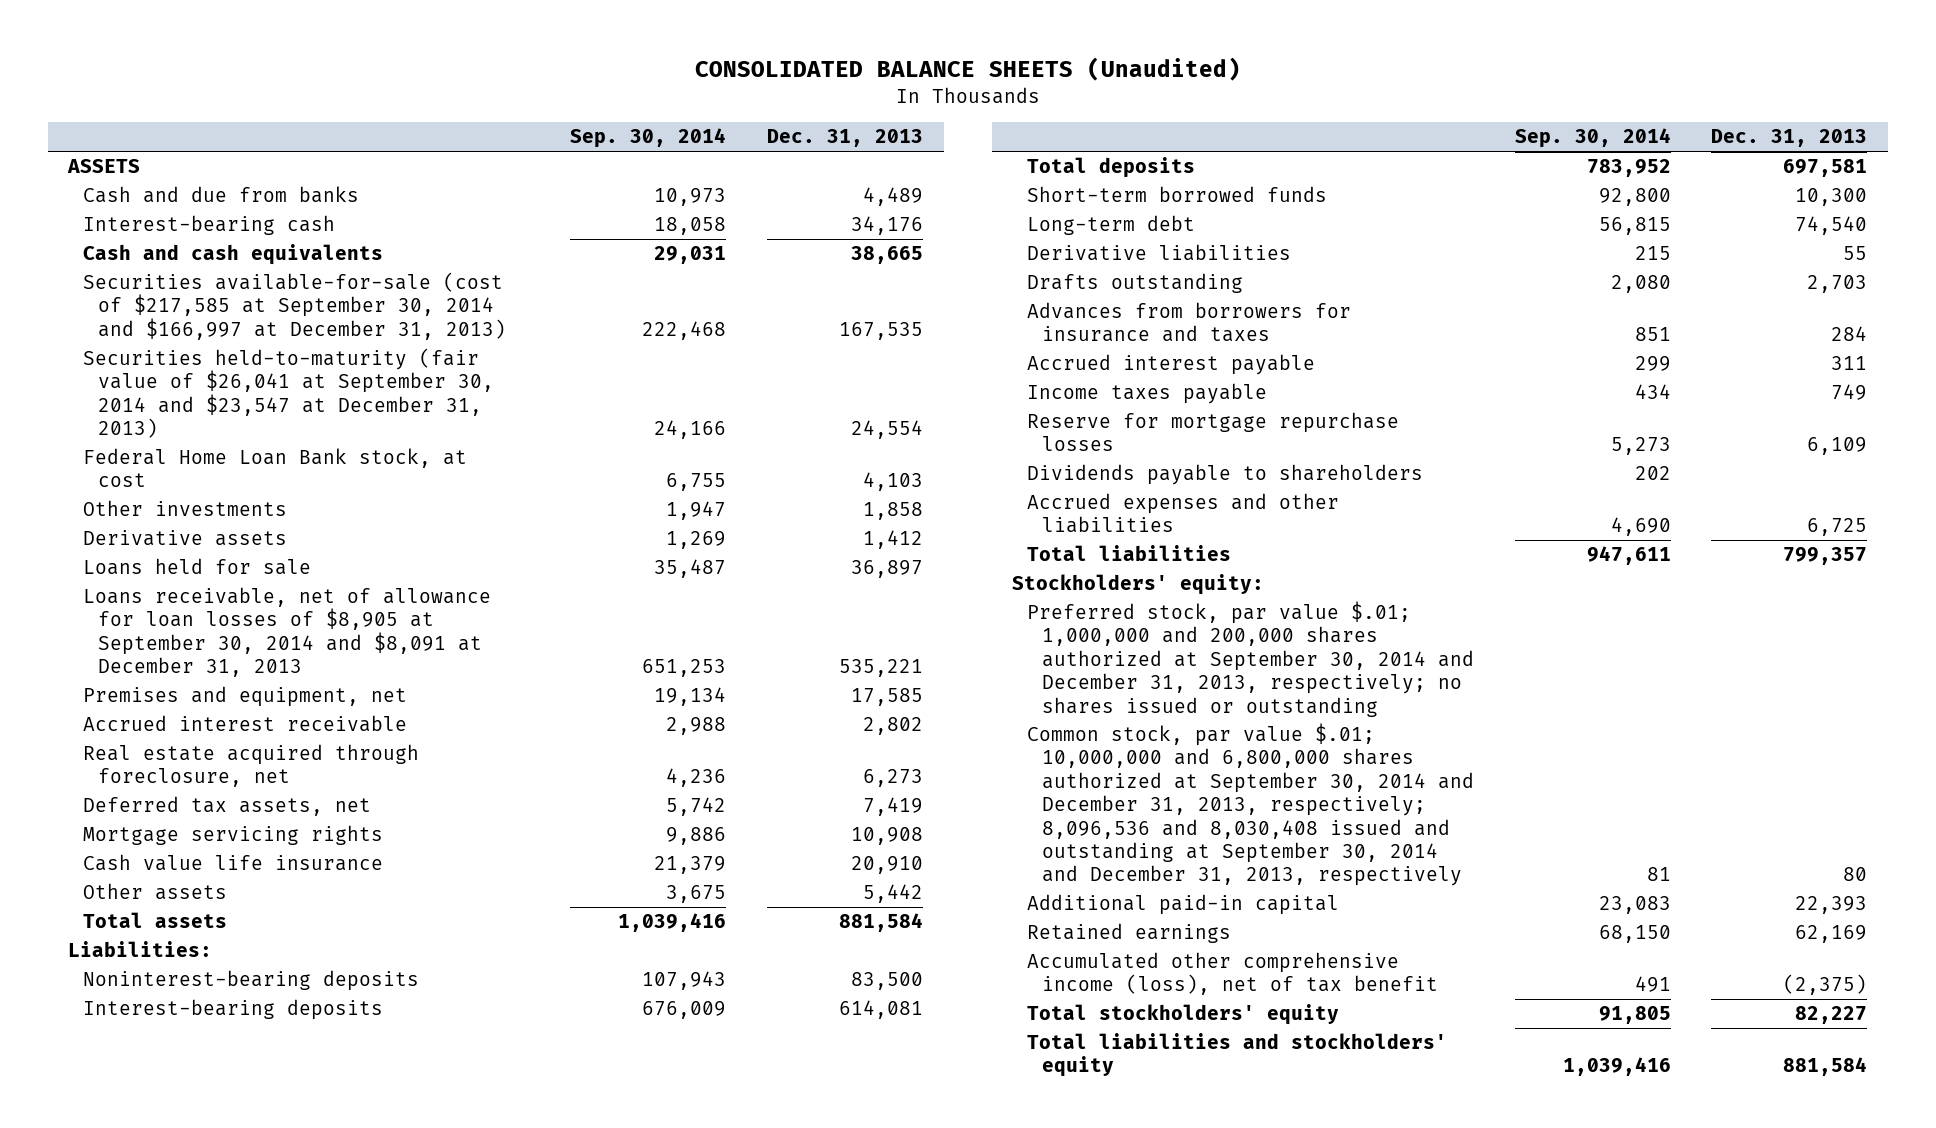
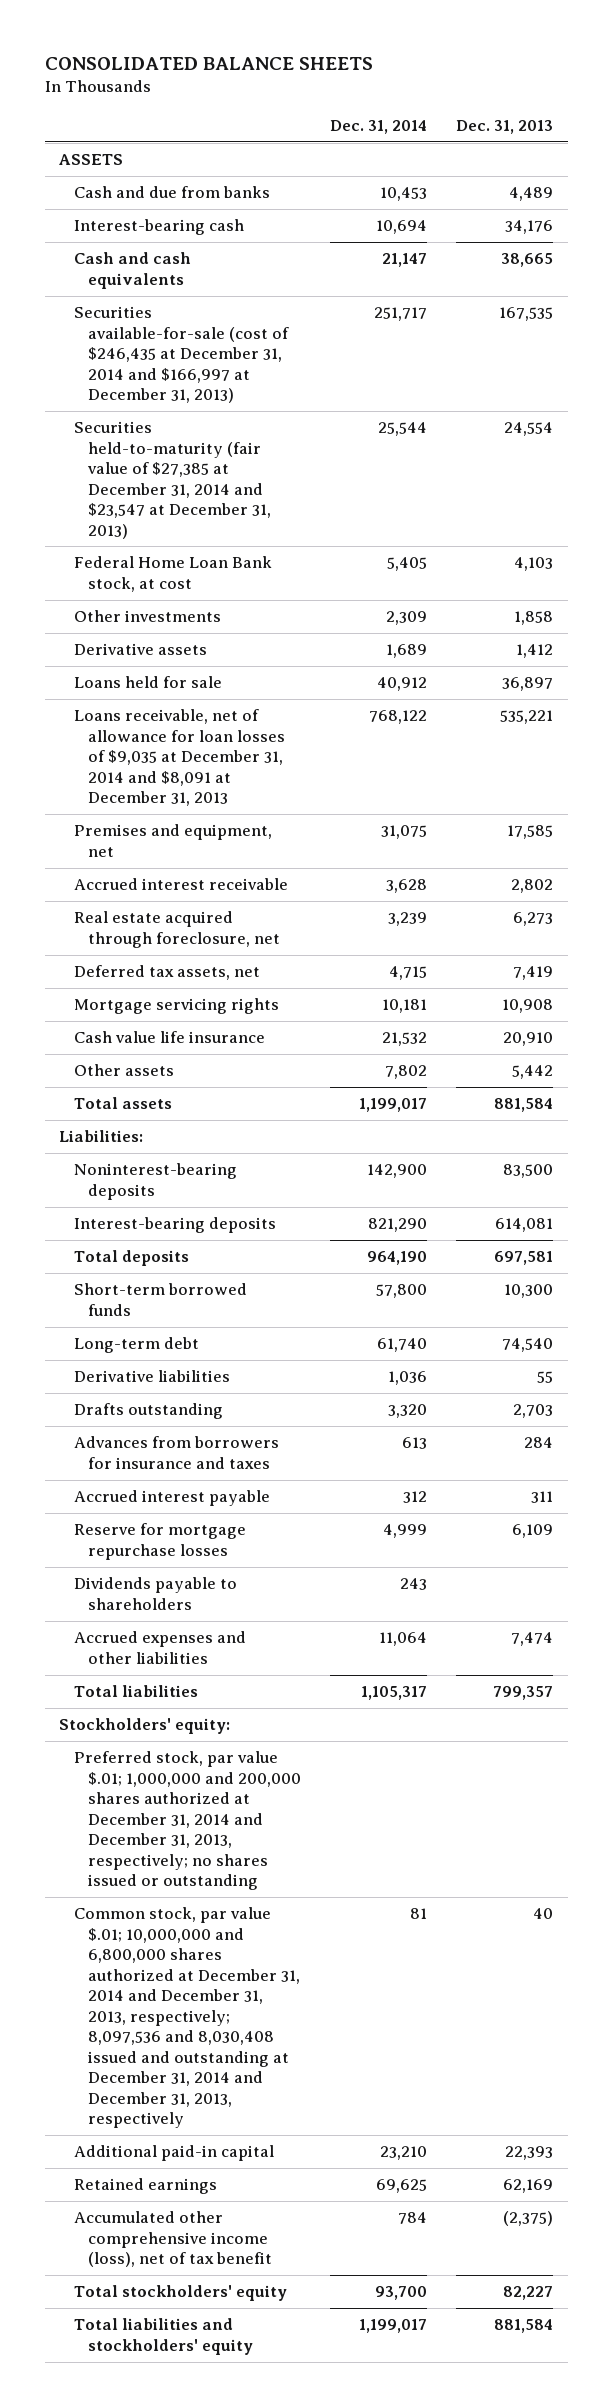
- CONSOLIDATED BALANCE SHEETS (Unaudited)
+ CONSOLIDATED BALANCE SHEETS
- | Sep. 30, 2014 | Dec. 31, 2013
+ | Dec. 31, 2014 | Dec. 31, 2013
- Securities available-for-sale (cost of $217,585 at September 30, 2014 and $166,997 at December 31, 2013) | 222,468 | 167,535
- Securities held-to-maturity (fair value of $26,041 at September 30, 2014 and $23,547 at December 31, 2013) | 24,166 | 24,554
+ Securities available-for-sale (cost of $246,435 at December 31, 2014 and $166,997 at December 31, 2013) | 251,717 | 167,535
+ Securities held-to-maturity (fair value of $27,385 at December 31, 2014 and $23,547 at December 31, 2013) | 25,544 | 24,554
- Loans receivable, net of allowance for loan losses of $8,905 at September 30, 2014 and $8,091 at December 31, 2013 | 651,253 | 535,221
+ Loans receivable, net of allowance for loan losses of $9,035 at December 31, 2014 and $8,091 at December 31, 2013 | 768,122 | 535,221
- Income taxes payable | 434 | 749
- Accrued expenses and other liabilities | 4,690 | 6,725
+ Accrued expenses and other liabilities | 11,064 | 7,474
- Preferred stock, par value $.01; 1,000,000 and 200,000 shares authorized at September 30, 2014 and December 31, 2013, respectively; no shares issued or outstanding
- Common stock, par value $.01; 10,000,000 and 6,800,000 shares authorized at September 30, 2014 and December 31, 2013, respectively; 8,096,536 and 8,030,408 issued and outstanding at September 30, 2014 and December 31, 2013, respectively | 81 | 80
+ Preferred stock, par value $.01; 1,000,000 and 200,000 shares authorized at December 31, 2014 and December 31, 2013, respectively; no shares issued or outstanding
+ Common stock, par value $.01; 10,000,000 and 6,800,000 shares authorized at December 31, 2014 and December 31, 2013, respectively; 8,097,536 and 8,030,408 issued and outstanding at December 31, 2014 and December 31, 2013, respectively | 81 | 40

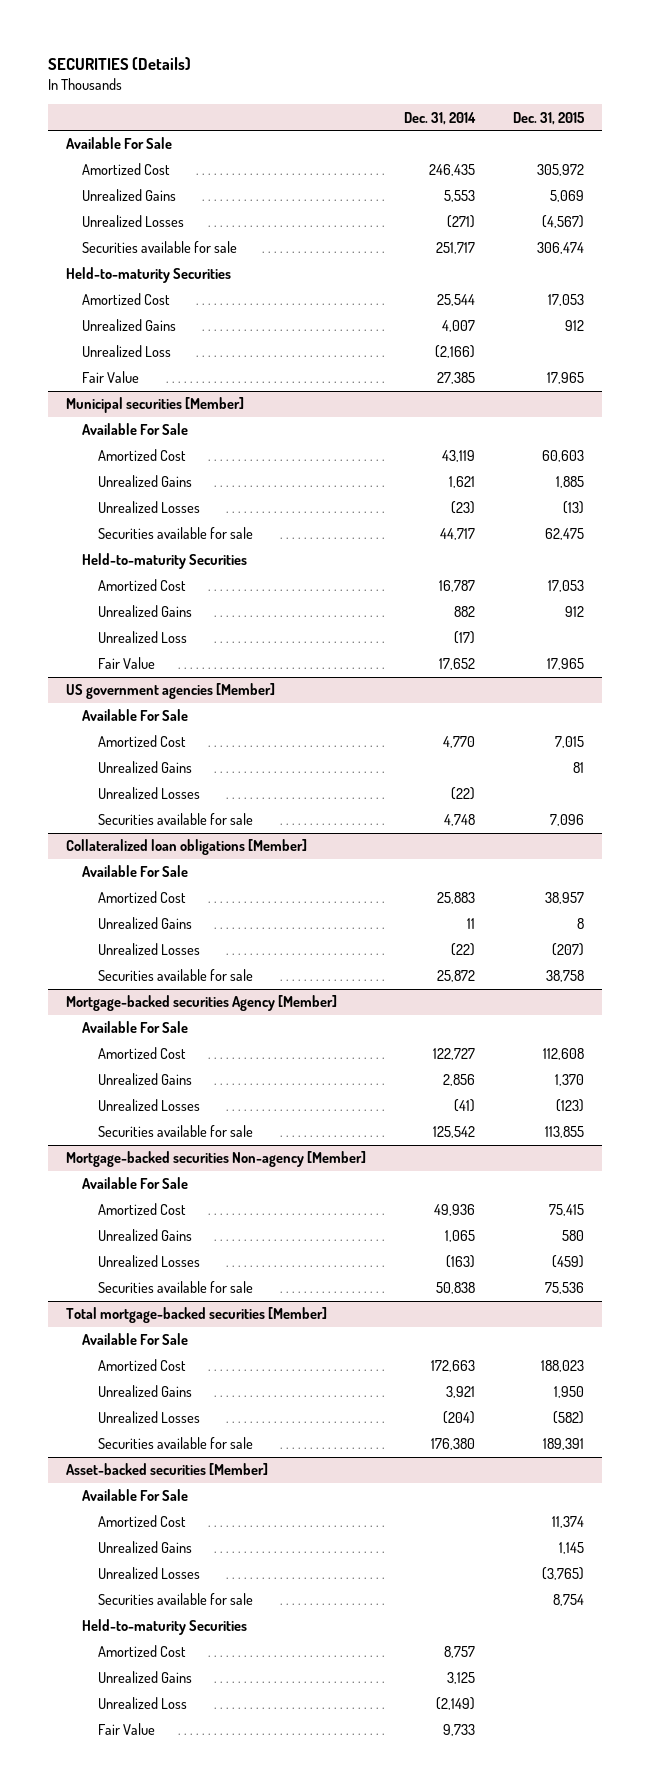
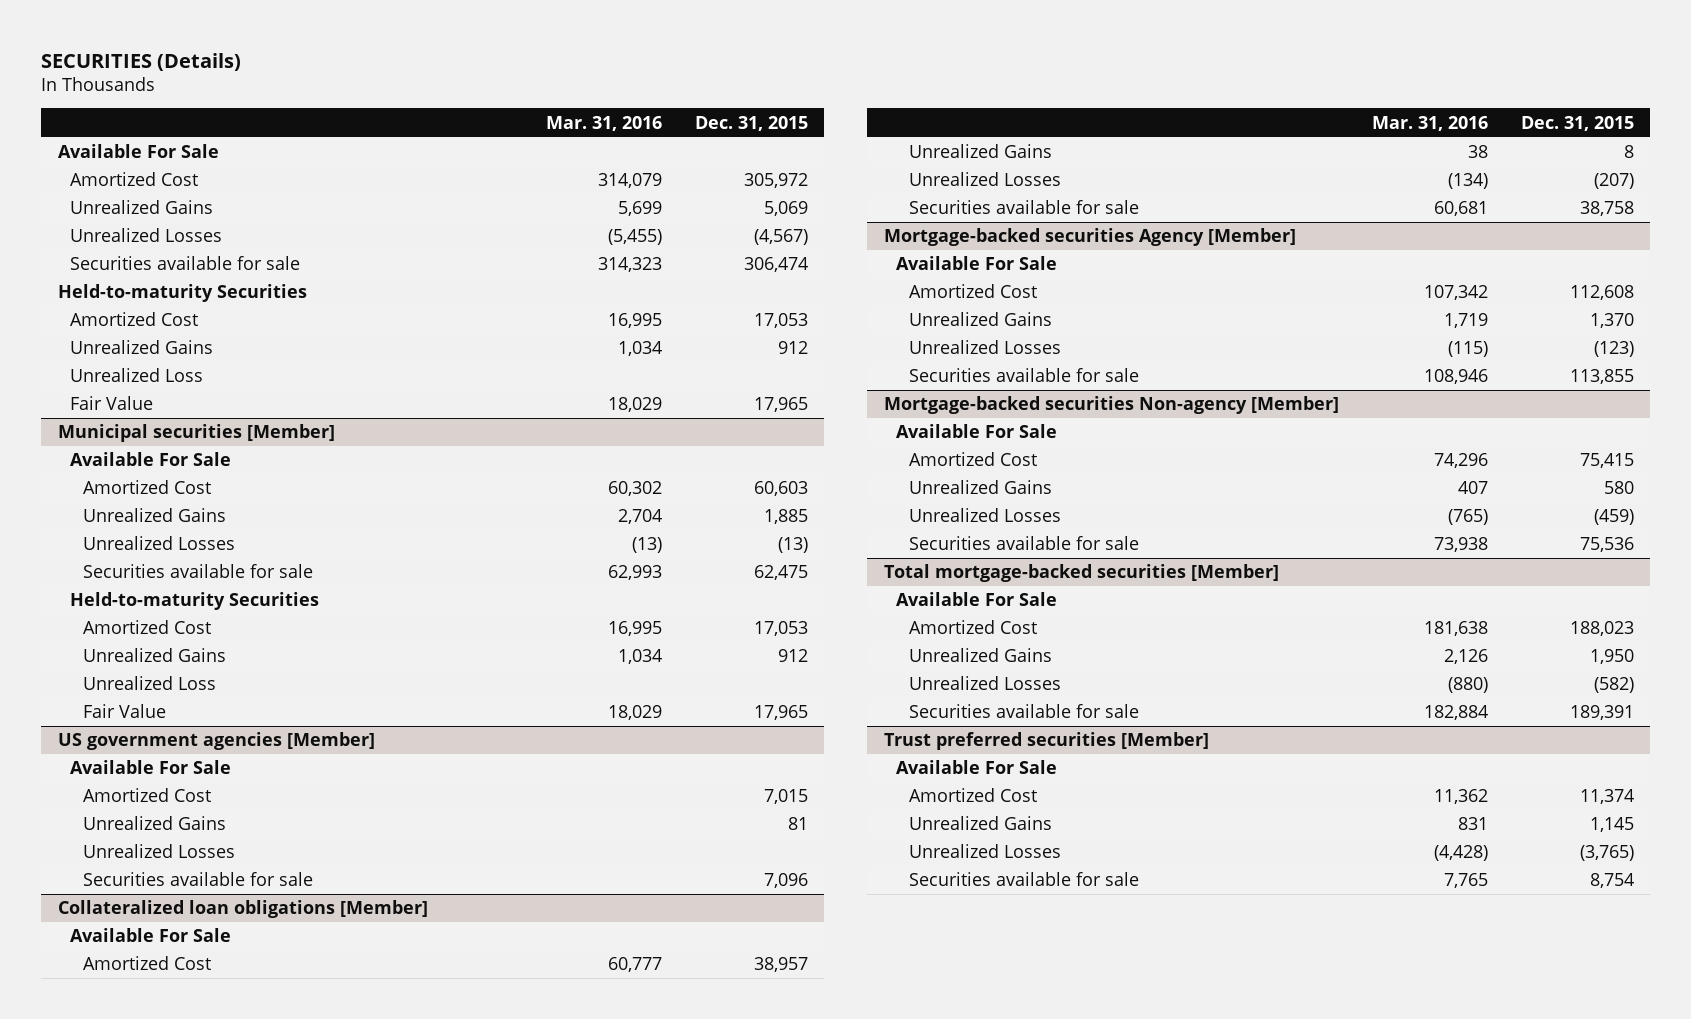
- | Dec. 31, 2014 | Dec. 31, 2015
+ | Mar. 31, 2016 | Dec. 31, 2015
- Asset-backed securities [Member]
+ Trust preferred securities [Member]
- Held-to-maturity Securities
- Amortized Cost | 8,757 |
- Unrealized Gains | 3,125 |
- Unrealized Loss | (2,149) |
- Fair Value | 9,733 |

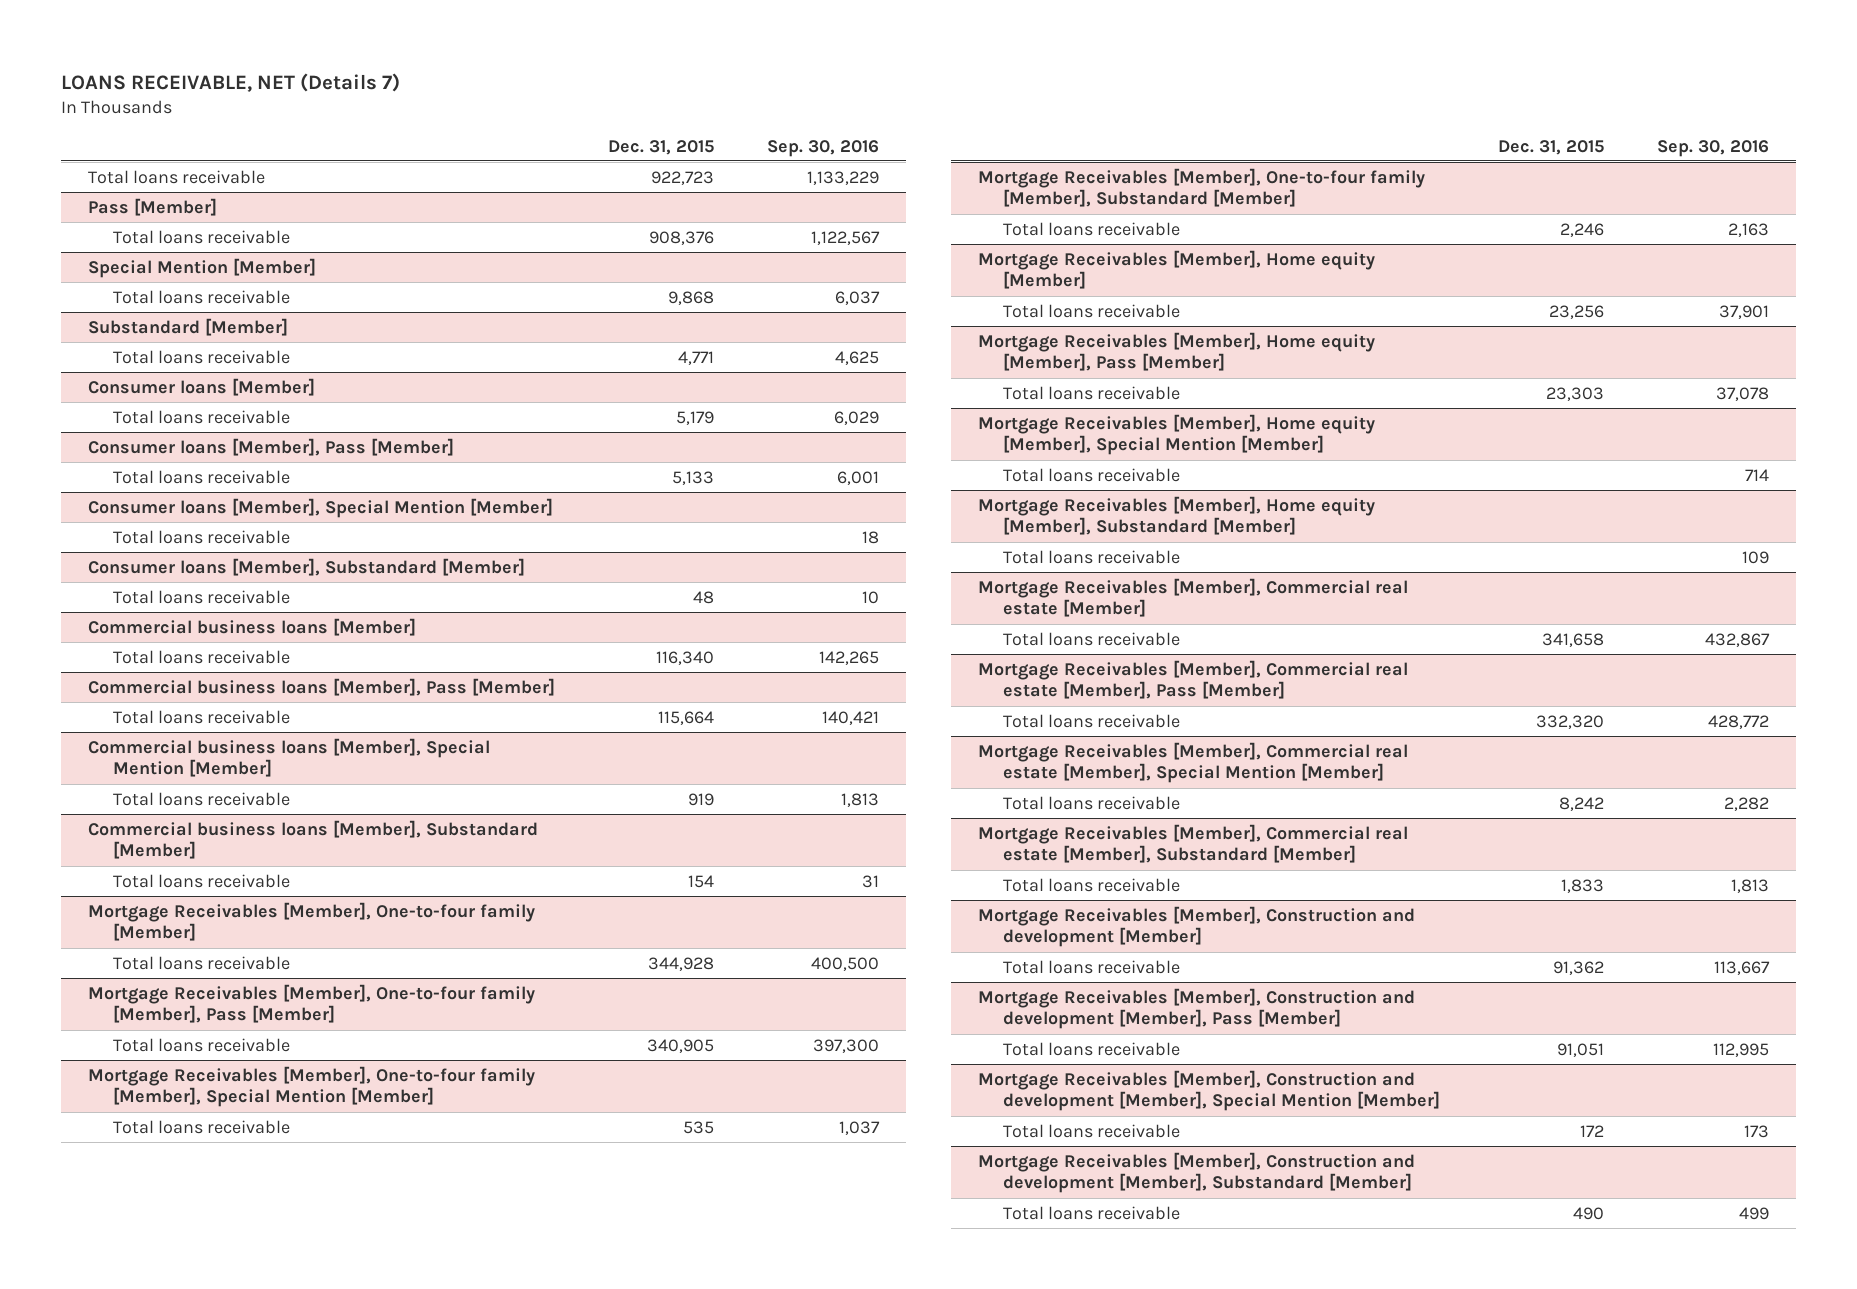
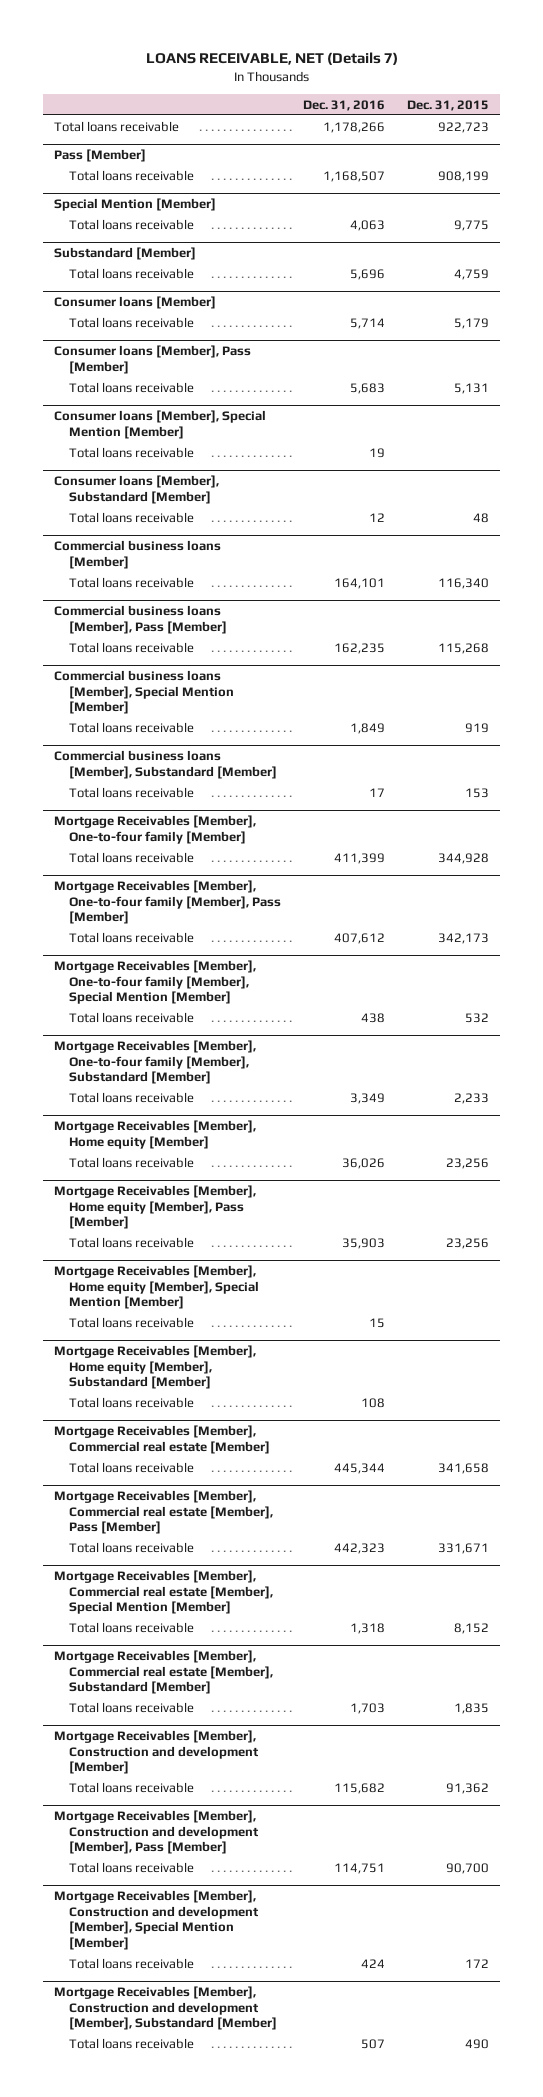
- | Dec. 31, 2015 | Sep. 30, 2016
+ | Dec. 31, 2016 | Dec. 31, 2015
@ Pass [Member]
- Total loans receivable | 908,376 | 1,122,567
+ Total loans receivable | 1,168,507 | 908,199
@ Special Mention [Member]
- Total loans receivable | 9,868 | 6,037
+ Total loans receivable | 4,063 | 9,775
@ Substandard [Member]
- Total loans receivable | 4,771 | 4,625
+ Total loans receivable | 5,696 | 4,759
@ Consumer loans [Member], Pass [Member]
- Total loans receivable | 5,133 | 6,001
+ Total loans receivable | 5,683 | 5,131
@ Commercial business loans [Member], Pass [Member]
- Total loans receivable | 115,664 | 140,421
+ Total loans receivable | 162,235 | 115,268
@ Commercial business loans [Member], Substandard [Member]
- Total loans receivable | 154 | 31
+ Total loans receivable | 17 | 153
@ Mortgage Receivables [Member], One-to-four family [Member], Pass [Member]
- Total loans receivable | 340,905 | 397,300
+ Total loans receivable | 407,612 | 342,173
@ Mortgage Receivables [Member], One-to-four family [Member], Special Mention [Member]
- Total loans receivable | 535 | 1,037
+ Total loans receivable | 438 | 532
@ Mortgage Receivables [Member], One-to-four family [Member], Substandard [Member]
- Total loans receivable | 2,246 | 2,163
+ Total loans receivable | 3,349 | 2,233
@ Mortgage Receivables [Member], Home equity [Member], Pass [Member]
- Total loans receivable | 23,303 | 37,078
+ Total loans receivable | 35,903 | 23,256
@ Mortgage Receivables [Member], Commercial real estate [Member], Pass [Member]
- Total loans receivable | 332,320 | 428,772
+ Total loans receivable | 442,323 | 331,671
@ Mortgage Receivables [Member], Commercial real estate [Member], Special Mention [Member]
- Total loans receivable | 8,242 | 2,282
+ Total loans receivable | 1,318 | 8,152
@ Mortgage Receivables [Member], Commercial real estate [Member], Substandard [Member]
- Total loans receivable | 1,833 | 1,813
+ Total loans receivable | 1,703 | 1,835
@ Mortgage Receivables [Member], Construction and development [Member], Pass [Member]
- Total loans receivable | 91,051 | 112,995
+ Total loans receivable | 114,751 | 90,700

